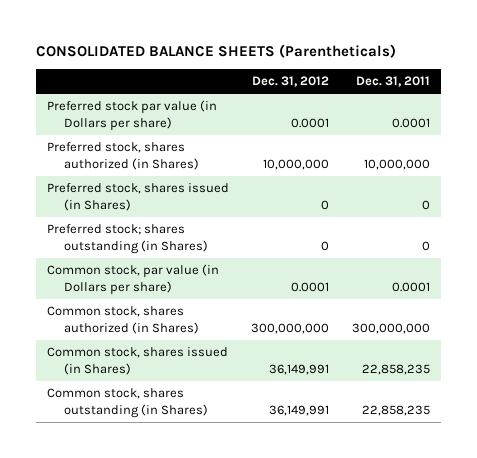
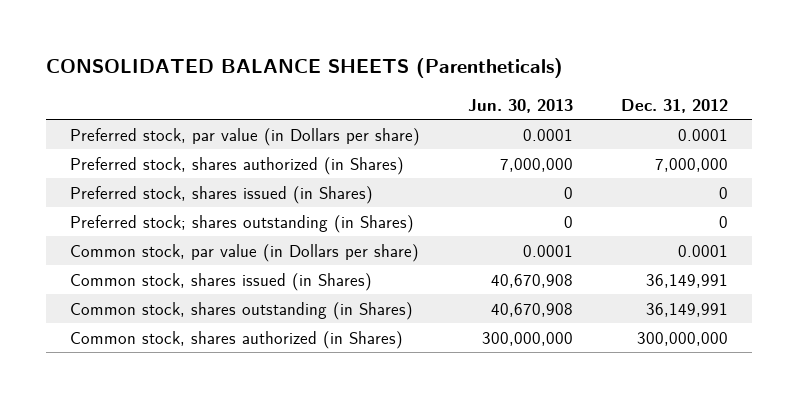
- | Dec. 31, 2012 | Dec. 31, 2011
+ | Jun. 30, 2013 | Dec. 31, 2012
- Preferred stock par value (in Dollars per share) | 0.0001 | 0.0001
- Preferred stock, shares authorized (in Shares) | 10,000,000 | 10,000,000
+ Preferred stock, par value (in Dollars per share) | 0.0001 | 0.0001
+ Preferred stock, shares authorized (in Shares) | 7,000,000 | 7,000,000
moved down: Common stock, shares authorized (in Shares) | 300,000,000 | 300,000,000

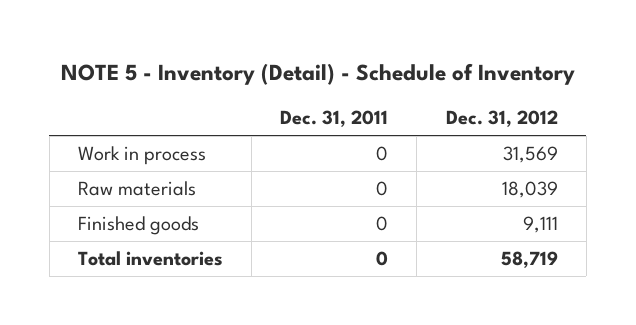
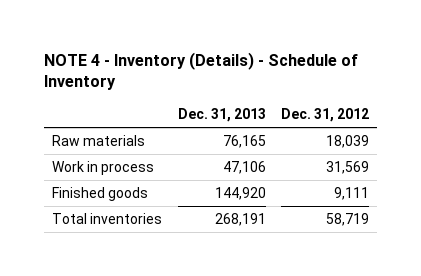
- NOTE 5 - Inventory (Detail) - Schedule of Inventory
+ NOTE 4 - Inventory (Details) - Schedule of Inventory
- | Dec. 31, 2011 | Dec. 31, 2012
+ | Dec. 31, 2013 | Dec. 31, 2012
moved down: Work in process | 47,106 | 31,569

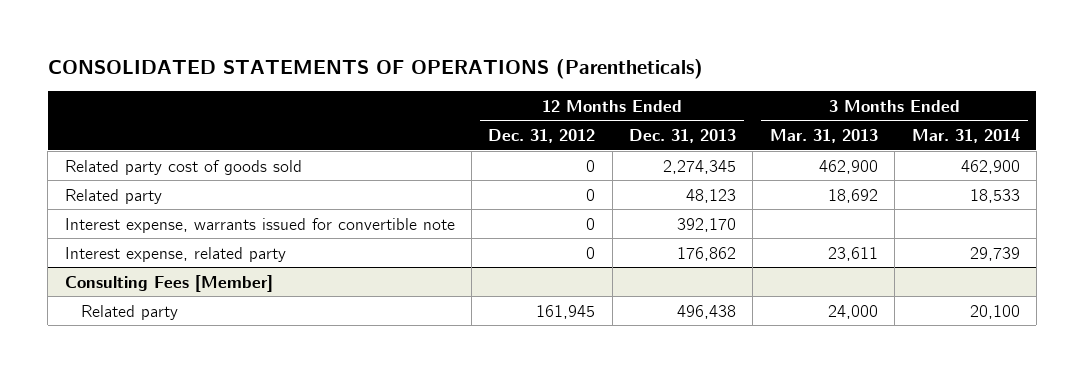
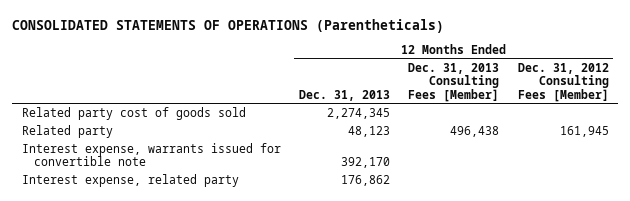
- | 12 Months Ended Dec. 31, 2012 | 12 Months Ended Dec. 31, 2013 | 3 Months Ended Mar. 31, 2013 | 3 Months Ended Mar. 31, 2014
+ | 12 Months Ended Dec. 31, 2013 | 12 Months Ended Dec. 31, 2013 Consulting Fees [Member] | 12 Months Ended Dec. 31, 2012 Consulting Fees [Member]
- Consulting Fees [Member]
- Related party | 161,945 | 496,438 | 24,000 | 20,100

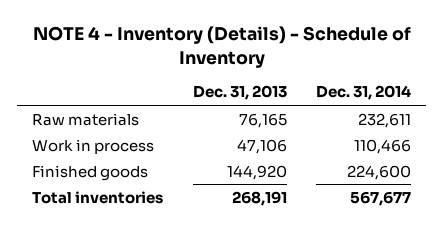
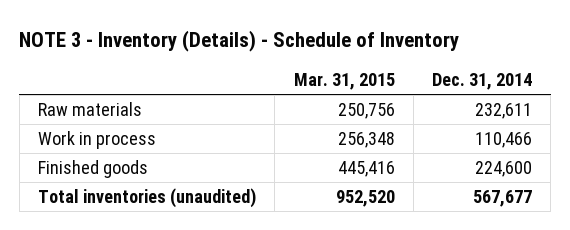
- NOTE 4 - Inventory (Details) - Schedule of Inventory
+ NOTE 3 - Inventory (Details) - Schedule of Inventory
- | Dec. 31, 2013 | Dec. 31, 2014
+ | Mar. 31, 2015 | Dec. 31, 2014
- Total inventories | 268,191 | 567,677
+ Total inventories (unaudited) | 952,520 | 567,677

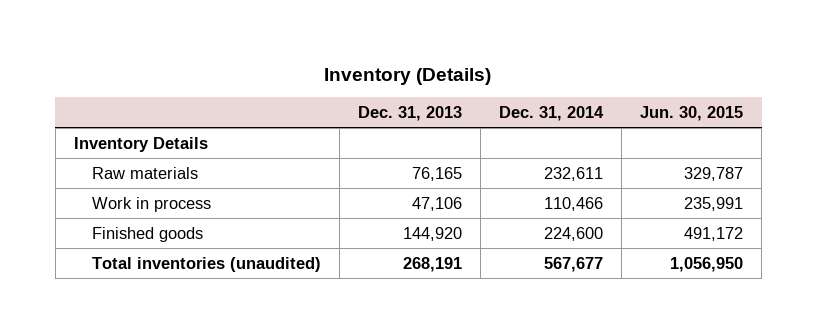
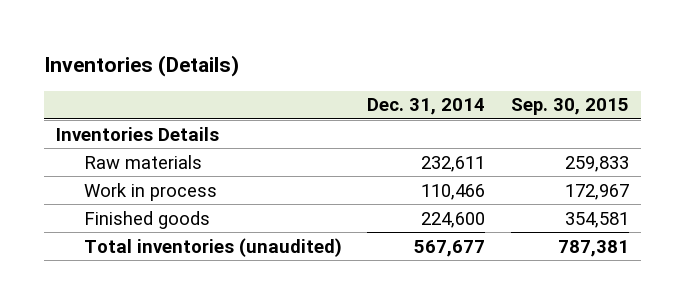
- Inventory (Details)
+ Inventories (Details)
- | Dec. 31, 2013 | Dec. 31, 2014 | Jun. 30, 2015
+ | Dec. 31, 2014 | Sep. 30, 2015
- Inventory Details
+ Inventories Details

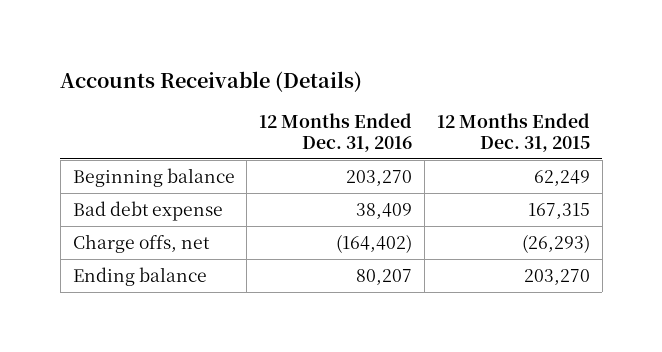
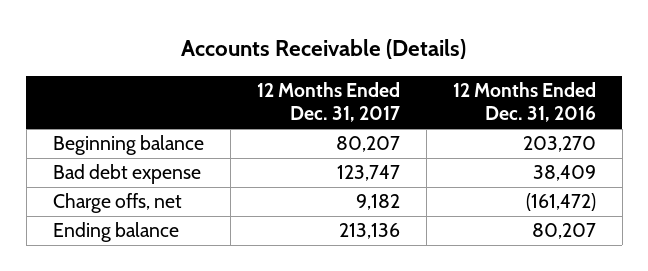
- | 12 Months Ended Dec. 31, 2016 | 12 Months Ended Dec. 31, 2015
+ | 12 Months Ended Dec. 31, 2017 | 12 Months Ended Dec. 31, 2016
- Charge offs, net | (164,402) | (26,293)
+ Charge offs, net | 9,182 | (161,472)

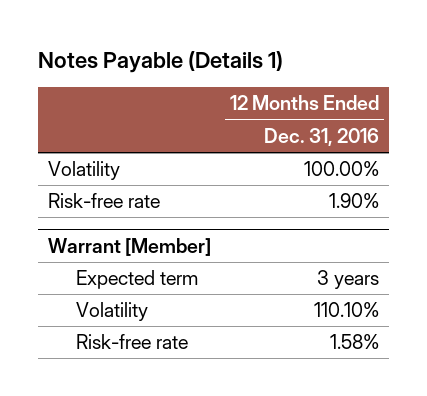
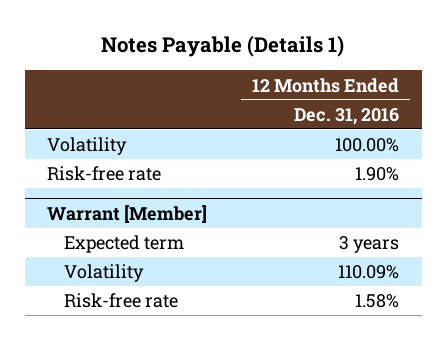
@ Warrant [Member]
- Volatility | 110.10%
+ Volatility | 110.09%

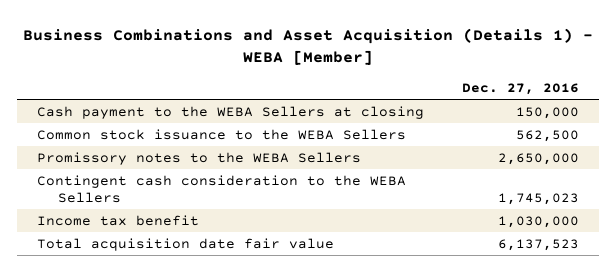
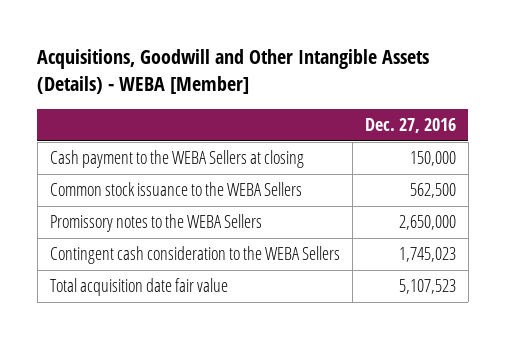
- Business Combinations and Asset Acquisition (Details 1) - WEBA [Member]
+ Acquisitions, Goodwill and Other Intangible Assets (Details) - WEBA [Member]
- Income tax benefit | 1,030,000
- Total acquisition date fair value | 6,137,523
+ Total acquisition date fair value | 5,107,523

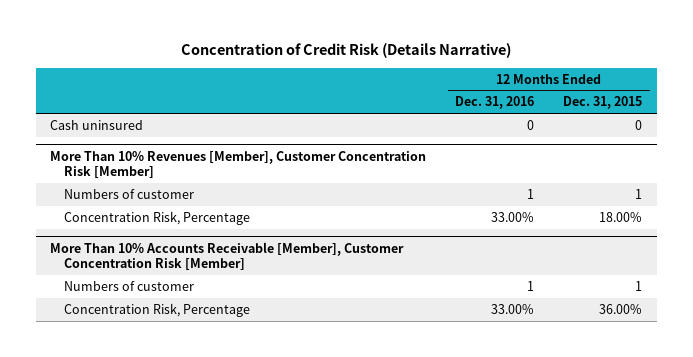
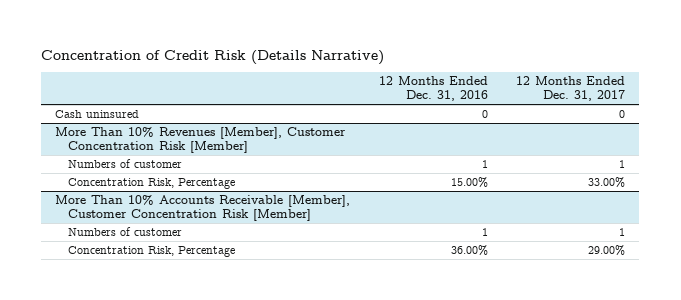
- | 12 Months Ended Dec. 31, 2016 | 12 Months Ended Dec. 31, 2015
+ | 12 Months Ended Dec. 31, 2016 | 12 Months Ended Dec. 31, 2017
@ More Than 10% Revenues [Member], Customer Concentration Risk [Member]
- Concentration Risk, Percentage | 33.00% | 18.00%
+ Concentration Risk, Percentage | 15.00% | 33.00%
@ More Than 10% Accounts Receivable [Member], Customer Concentration Risk [Member]
- Concentration Risk, Percentage | 33.00% | 36.00%
+ Concentration Risk, Percentage | 36.00% | 29.00%

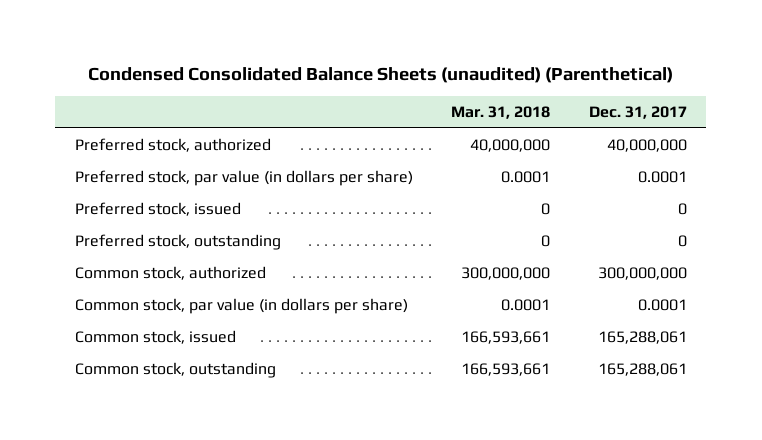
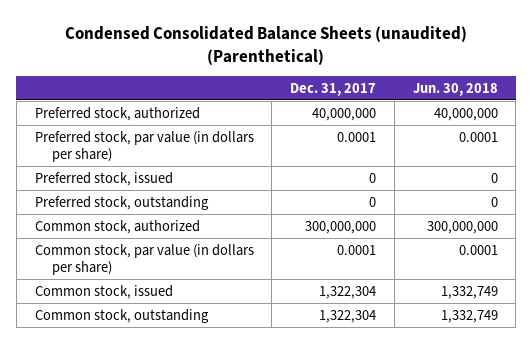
- | Mar. 31, 2018 | Dec. 31, 2017
+ | Dec. 31, 2017 | Jun. 30, 2018
- Common stock, issued | 166,593,661 | 165,288,061
- Common stock, outstanding | 166,593,661 | 165,288,061
+ Common stock, issued | 1,322,304 | 1,332,749
+ Common stock, outstanding | 1,322,304 | 1,332,749

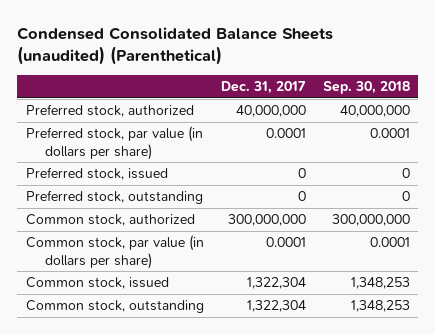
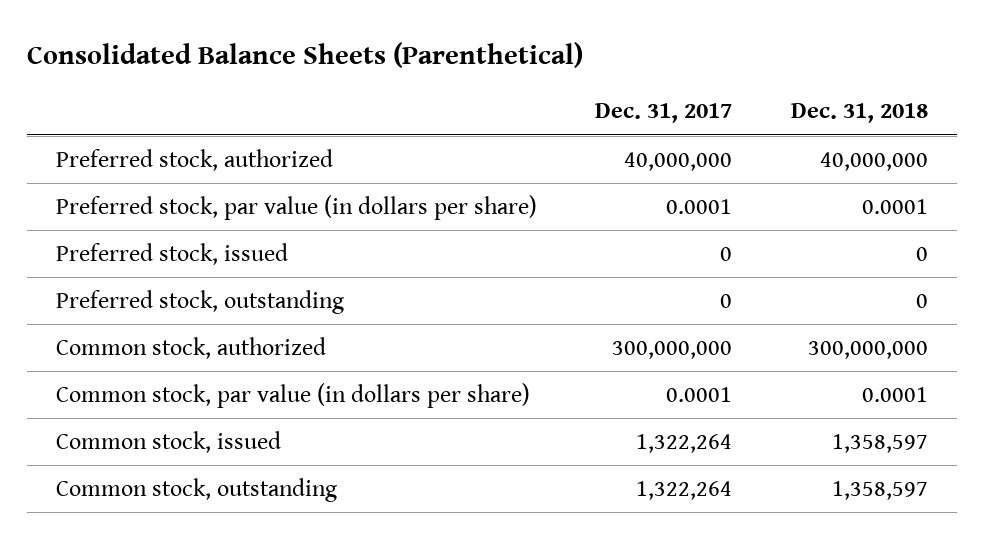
- Condensed Consolidated Balance Sheets (unaudited) (Parenthetical)
+ Consolidated Balance Sheets (Parenthetical)
- | Dec. 31, 2017 | Sep. 30, 2018
+ | Dec. 31, 2017 | Dec. 31, 2018
- Common stock, issued | 1,322,304 | 1,348,253
- Common stock, outstanding | 1,322,304 | 1,348,253
+ Common stock, issued | 1,322,264 | 1,358,597
+ Common stock, outstanding | 1,322,264 | 1,358,597

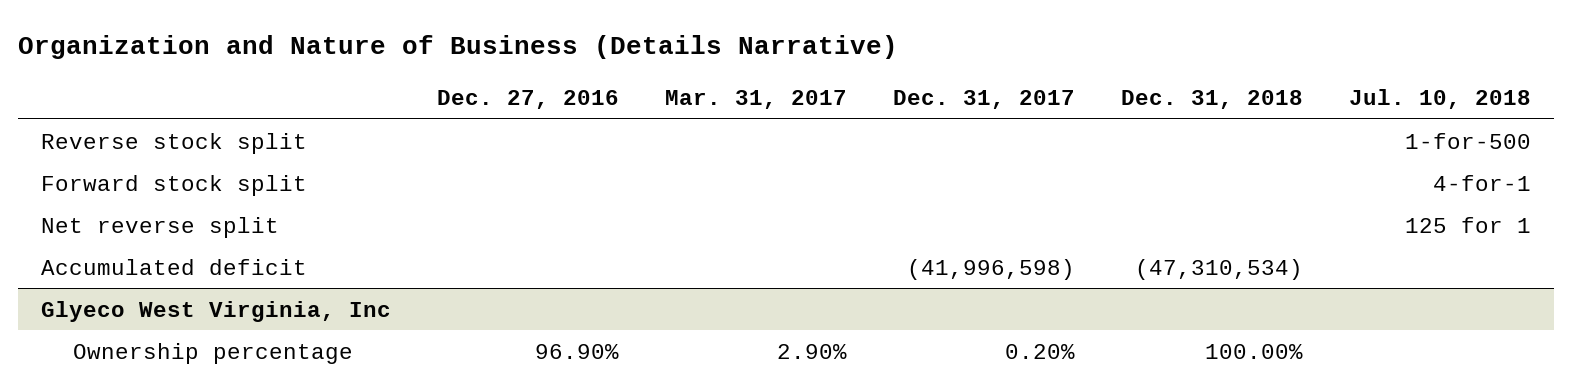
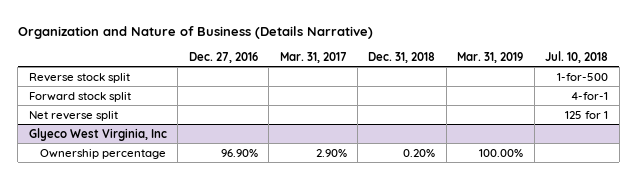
- | Dec. 27, 2016 | Mar. 31, 2017 | Dec. 31, 2017 | Dec. 31, 2018 | Jul. 10, 2018
+ | Dec. 27, 2016 | Mar. 31, 2017 | Dec. 31, 2018 | Mar. 31, 2019 | Jul. 10, 2018
- Accumulated deficit | | | (41,996,598) | (47,310,534) |
@ Glyeco West Virginia, Inc
- Ownership percentage | 96.90% | 2.90% | 0.20% | 100.00% |
+ Ownership percentage | 96.90% | 2.90% | 0.20% | 100.00% |

